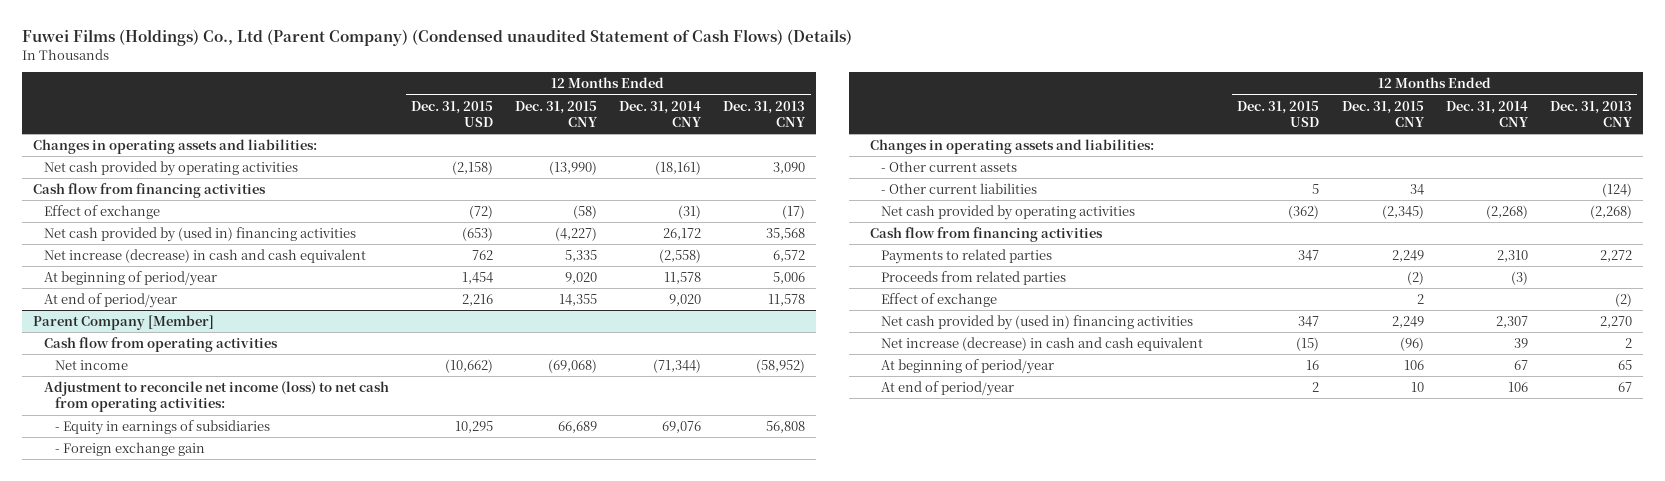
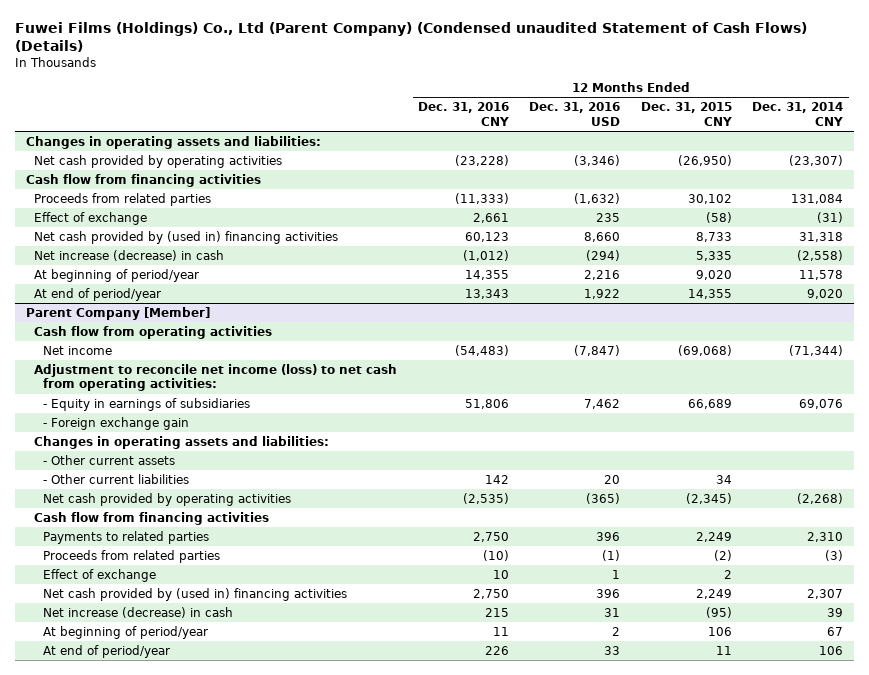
- | 12 Months Ended Dec. 31, 2015 USD | 12 Months Ended Dec. 31, 2015 CNY | 12 Months Ended Dec. 31, 2014 CNY | 12 Months Ended Dec. 31, 2013 CNY
+ | 12 Months Ended Dec. 31, 2016 CNY | 12 Months Ended Dec. 31, 2016 USD | 12 Months Ended Dec. 31, 2015 CNY | 12 Months Ended Dec. 31, 2014 CNY
- Net cash provided by operating activities | (2,158) | (13,990) | (18,161) | 3,090
+ Net cash provided by operating activities | (23,228) | (3,346) | (26,950) | (23,307)
+ Proceeds from related parties | (11,333) | (1,632) | 30,102 | 131,084
- Net cash provided by (used in) financing activities | (653) | (4,227) | 26,172 | 35,568
- Net increase (decrease) in cash and cash equivalent | 762 | 5,335 | (2,558) | 6,572
+ Net cash provided by (used in) financing activities | 60,123 | 8,660 | 8,733 | 31,318
+ Net increase (decrease) in cash | (1,012) | (294) | 5,335 | (2,558)
@ Parent Company [Member]
- Net increase (decrease) in cash and cash equivalent | (15) | (96) | 39 | 2
+ Net increase (decrease) in cash | 215 | 31 | (95) | 39
- At end of period/year | 2 | 10 | 106 | 67
+ At end of period/year | 226 | 33 | 11 | 106

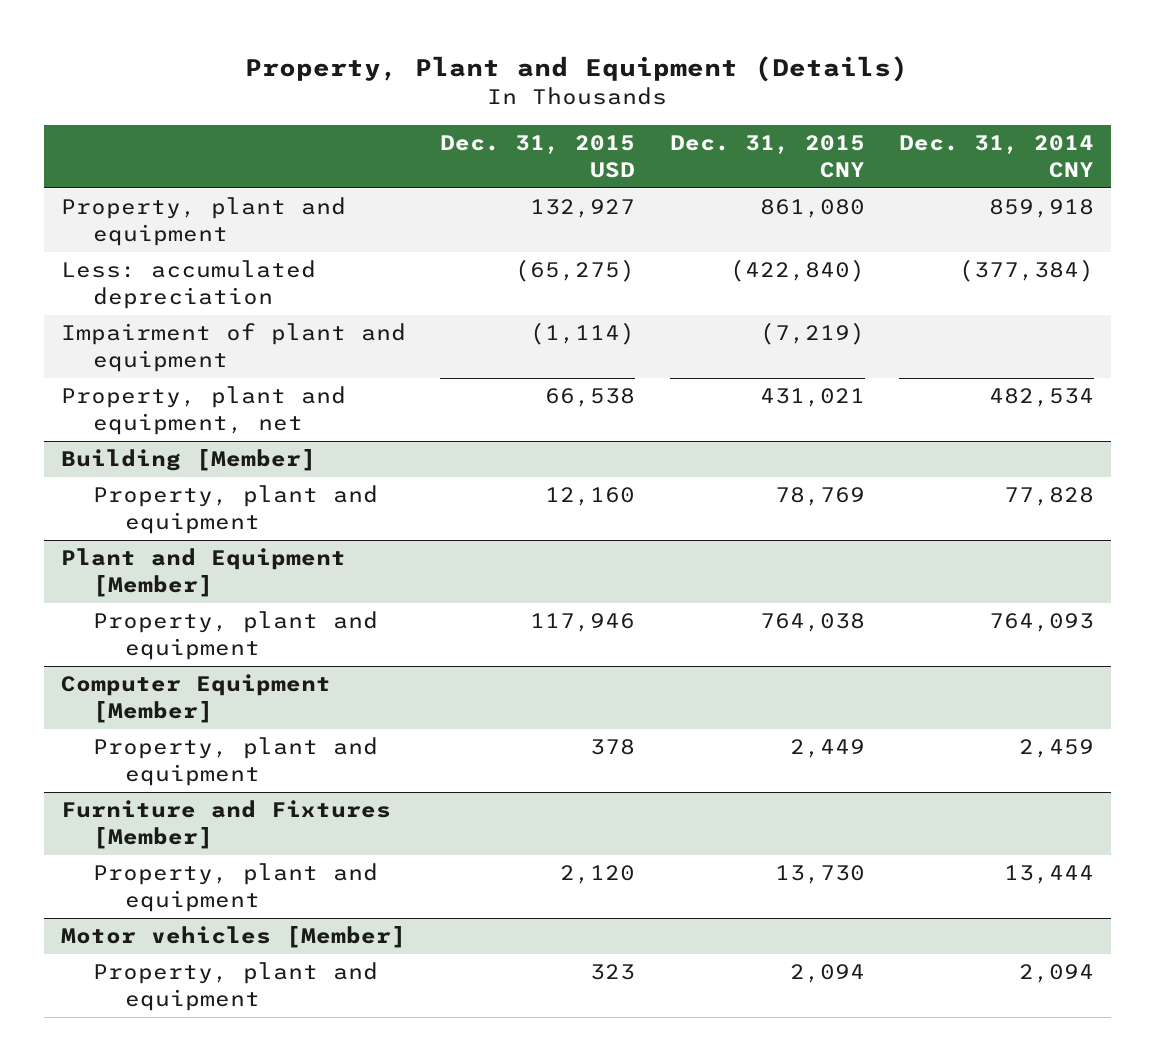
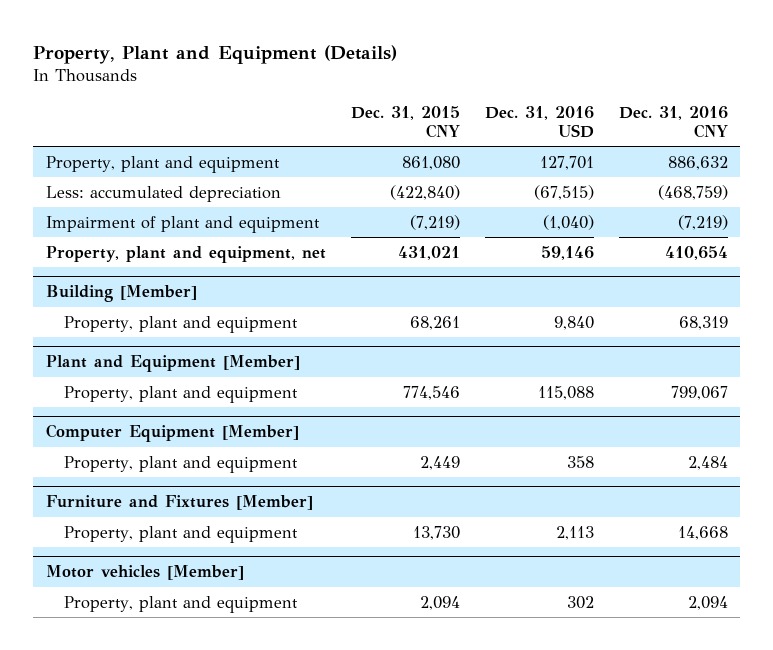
- | Dec. 31, 2015 USD | Dec. 31, 2015 CNY | Dec. 31, 2014 CNY
+ | Dec. 31, 2015 CNY | Dec. 31, 2016 USD | Dec. 31, 2016 CNY
@ Building [Member]
- Property, plant and equipment | 12,160 | 78,769 | 77,828
+ Property, plant and equipment | 68,261 | 9,840 | 68,319
@ Plant and Equipment [Member]
- Property, plant and equipment | 117,946 | 764,038 | 764,093
+ Property, plant and equipment | 774,546 | 115,088 | 799,067

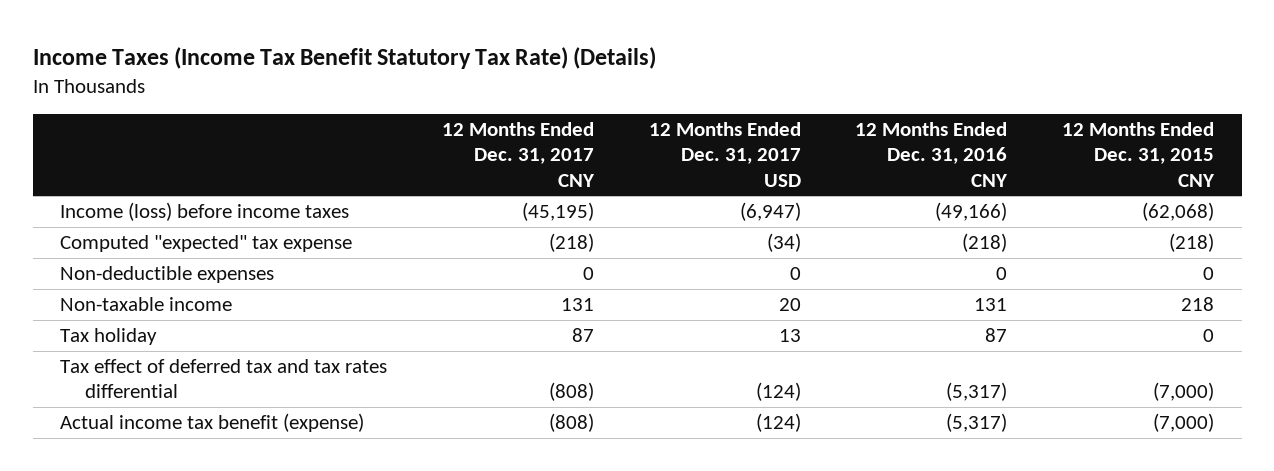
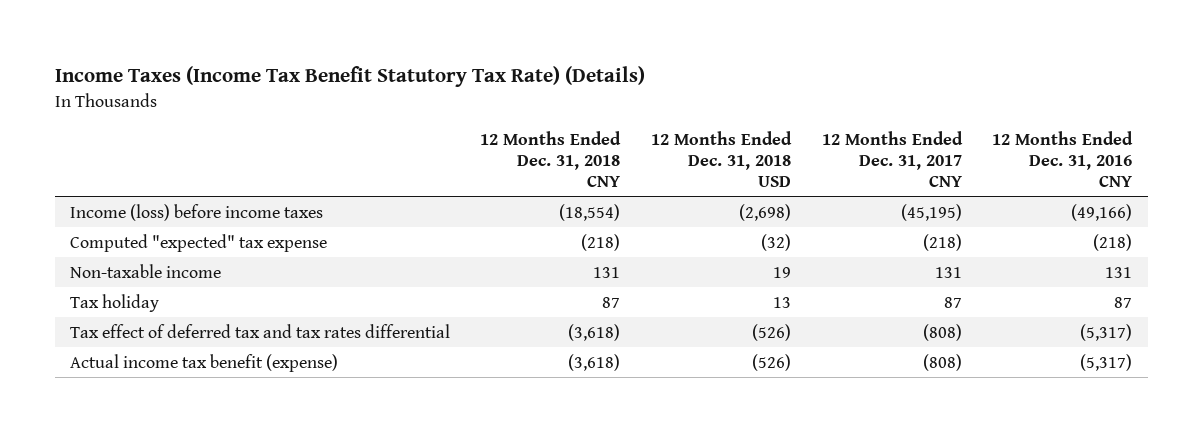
- | 12 Months Ended Dec. 31, 2017 CNY | 12 Months Ended Dec. 31, 2017 USD | 12 Months Ended Dec. 31, 2016 CNY | 12 Months Ended Dec. 31, 2015 CNY
+ | 12 Months Ended Dec. 31, 2018 CNY | 12 Months Ended Dec. 31, 2018 USD | 12 Months Ended Dec. 31, 2017 CNY | 12 Months Ended Dec. 31, 2016 CNY
- Non-deductible expenses | 0 | 0 | 0 | 0

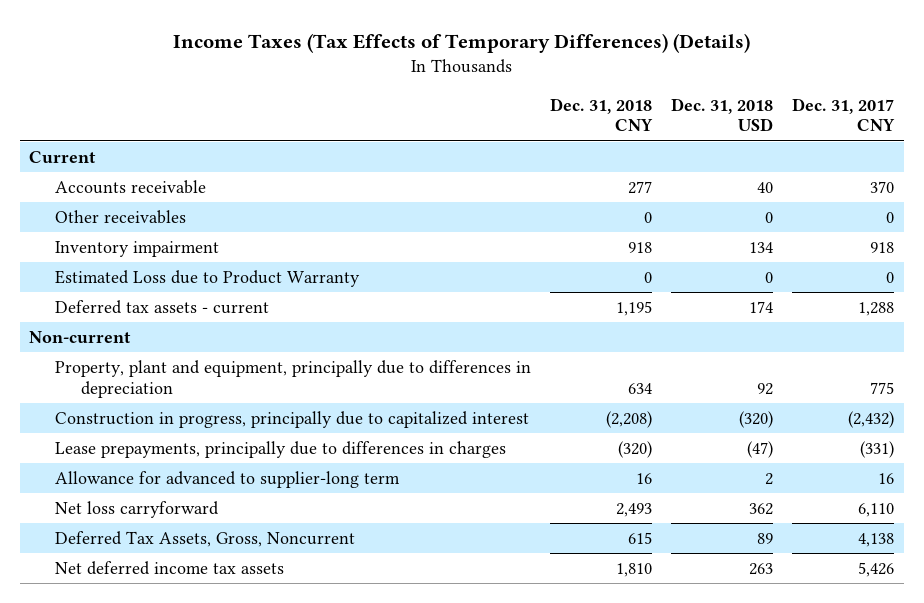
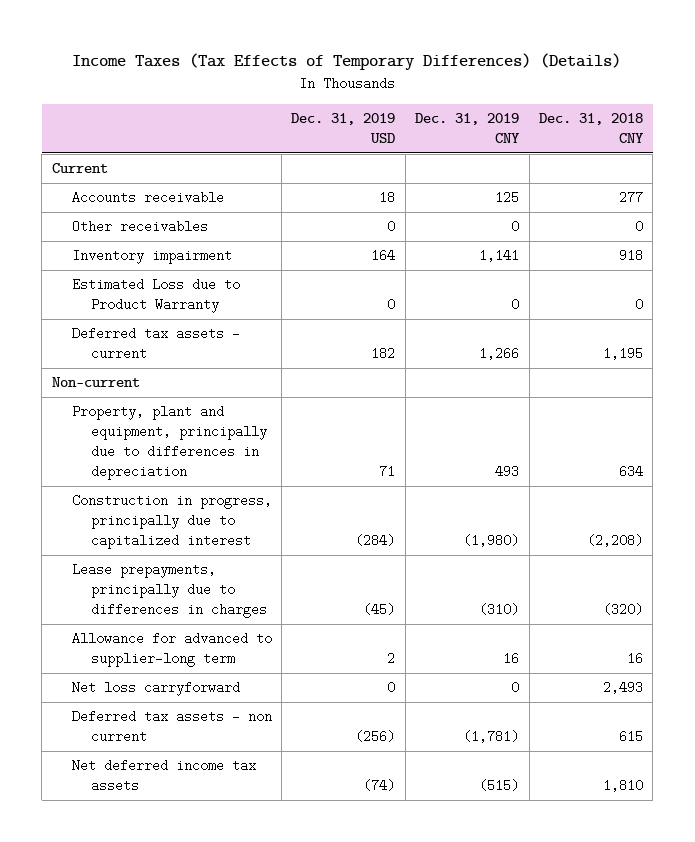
- | Dec. 31, 2018 CNY | Dec. 31, 2018 USD | Dec. 31, 2017 CNY
+ | Dec. 31, 2019 USD | Dec. 31, 2019 CNY | Dec. 31, 2018 CNY
- Deferred Tax Assets, Gross, Noncurrent | 615 | 89 | 4,138
+ Deferred tax assets - non current | (256) | (1,781) | 615

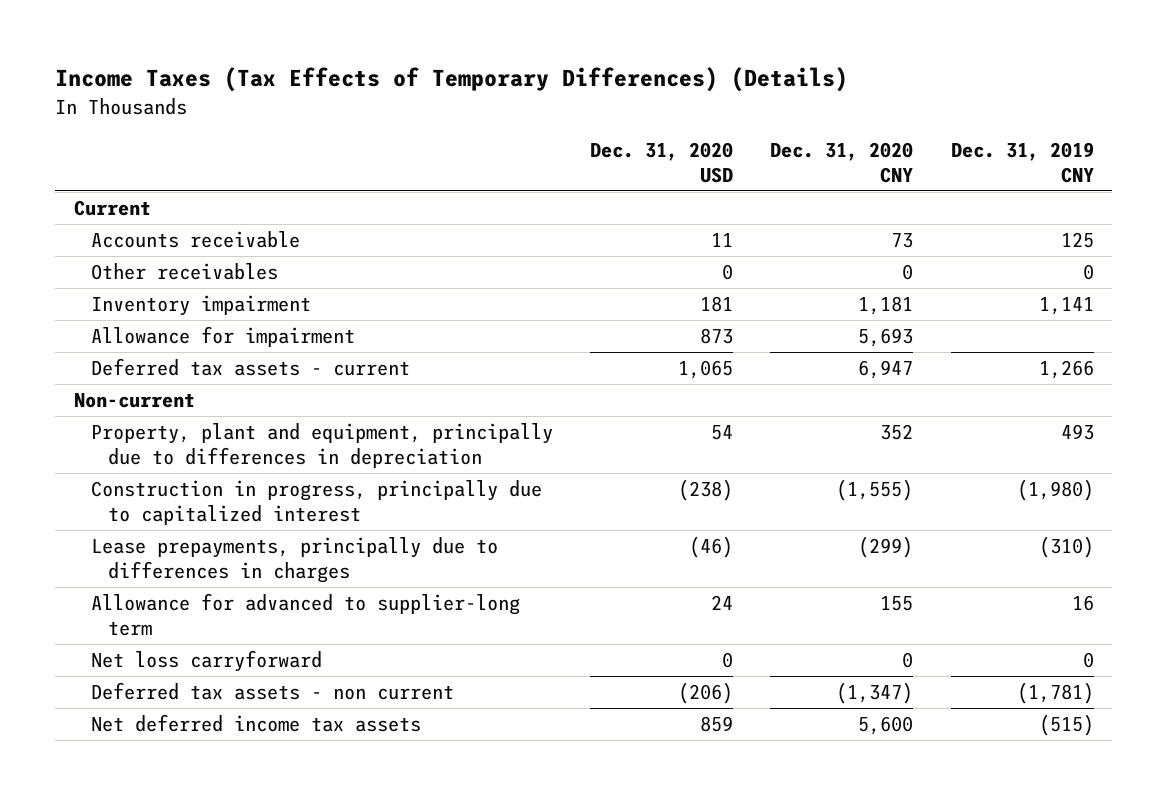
- | Dec. 31, 2019 USD | Dec. 31, 2019 CNY | Dec. 31, 2018 CNY
+ | Dec. 31, 2020 USD | Dec. 31, 2020 CNY | Dec. 31, 2019 CNY
- Estimated Loss due to Product Warranty | 0 | 0 | 0
+ Allowance for impairment | 873 | 5,693 |

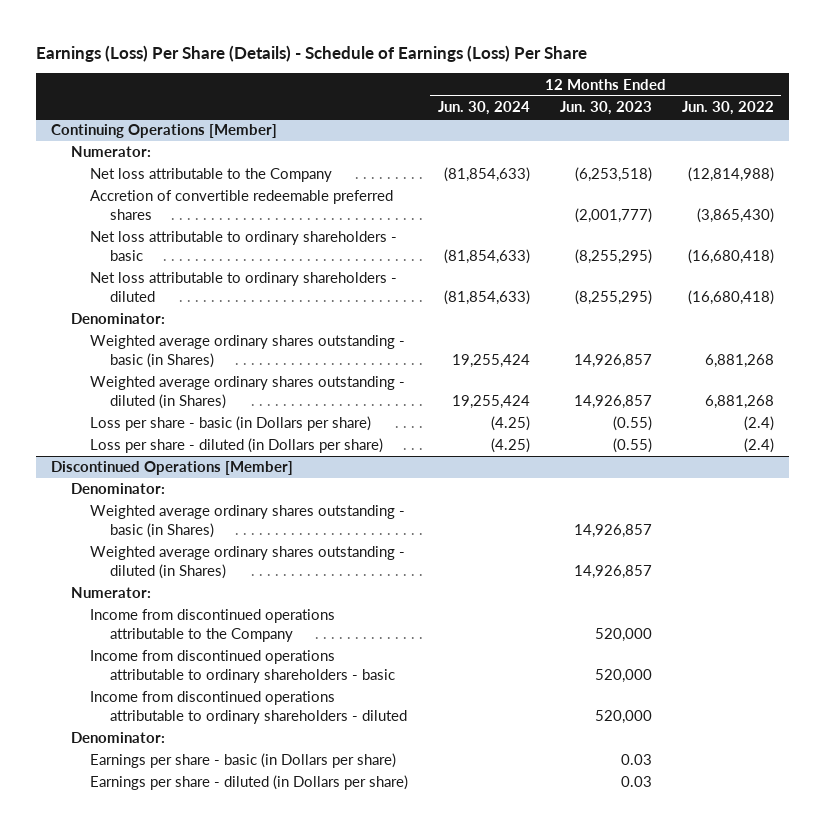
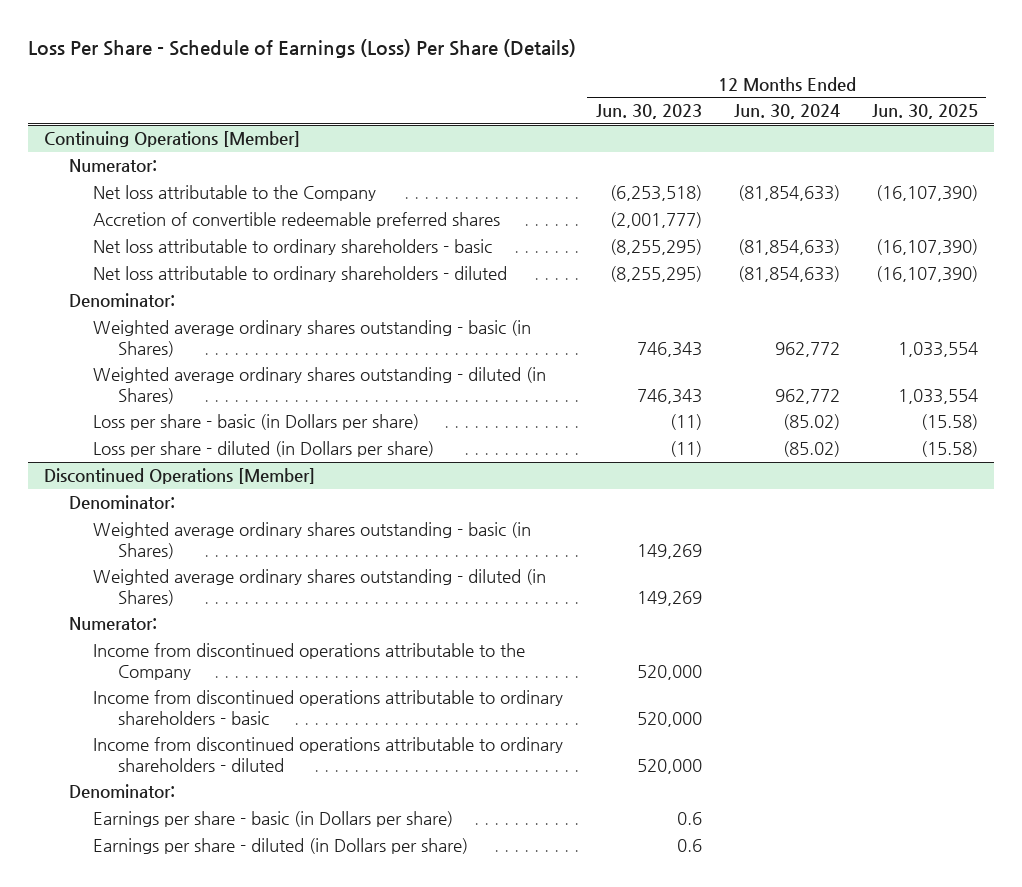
- Earnings (Loss) Per Share (Details) - Schedule of Earnings (Loss) Per Share
+ Loss Per Share - Schedule of Earnings (Loss) Per Share (Details)
- | 12 Months Ended Jun. 30, 2024 | 12 Months Ended Jun. 30, 2023 | 12 Months Ended Jun. 30, 2022
+ | 12 Months Ended Jun. 30, 2023 | 12 Months Ended Jun. 30, 2024 | 12 Months Ended Jun. 30, 2025
@ Continuing Operations [Member]
- Weighted average ordinary shares outstanding - basic (in Shares) | 19,255,424 | 14,926,857 | 6,881,268
- Weighted average ordinary shares outstanding - diluted (in Shares) | 19,255,424 | 14,926,857 | 6,881,268
- Loss per share - basic (in Dollars per share) | (4.25) | (0.55) | (2.4)
- Loss per share - diluted (in Dollars per share) | (4.25) | (0.55) | (2.4)
+ Weighted average ordinary shares outstanding - basic (in Shares) | 746,343 | 962,772 | 1,033,554
+ Weighted average ordinary shares outstanding - diluted (in Shares) | 746,343 | 962,772 | 1,033,554
+ Loss per share - basic (in Dollars per share) | (11) | (85.02) | (15.58)
+ Loss per share - diluted (in Dollars per share) | (11) | (85.02) | (15.58)
@ Discontinued Operations [Member]
- Weighted average ordinary shares outstanding - basic (in Shares) | | 14,926,857 |
- Weighted average ordinary shares outstanding - diluted (in Shares) | | 14,926,857 |
+ Weighted average ordinary shares outstanding - basic (in Shares) | 149,269 | |
+ Weighted average ordinary shares outstanding - diluted (in Shares) | 149,269 | |
- Earnings per share - basic (in Dollars per share) | | 0.03 |
- Earnings per share - diluted (in Dollars per share) | | 0.03 |
+ Earnings per share - basic (in Dollars per share) | 0.6 | |
+ Earnings per share - diluted (in Dollars per share) | 0.6 | |

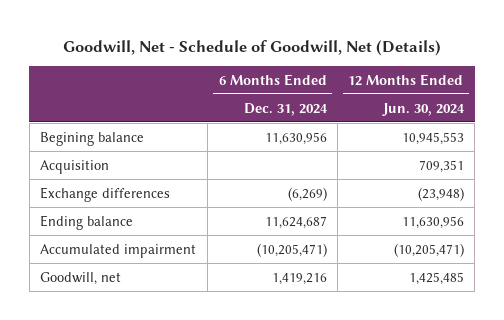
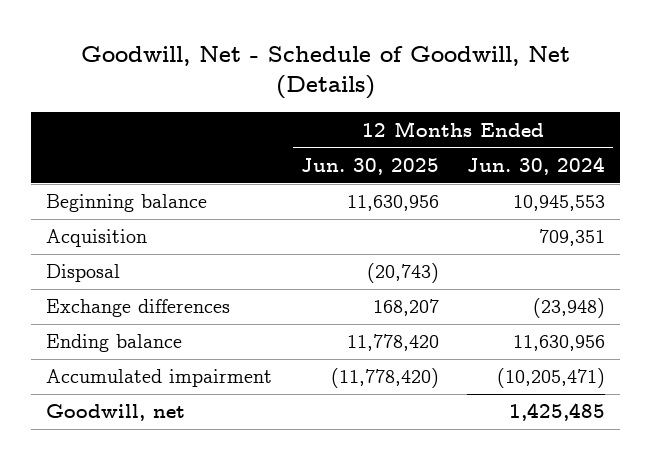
- | 6 Months Ended Dec. 31, 2024 | 12 Months Ended Jun. 30, 2024
+ | 12 Months Ended Jun. 30, 2025 | 12 Months Ended Jun. 30, 2024
- Begining balance | 11,630,956 | 10,945,553
+ Beginning balance | 11,630,956 | 10,945,553
+ Disposal | (20,743) |

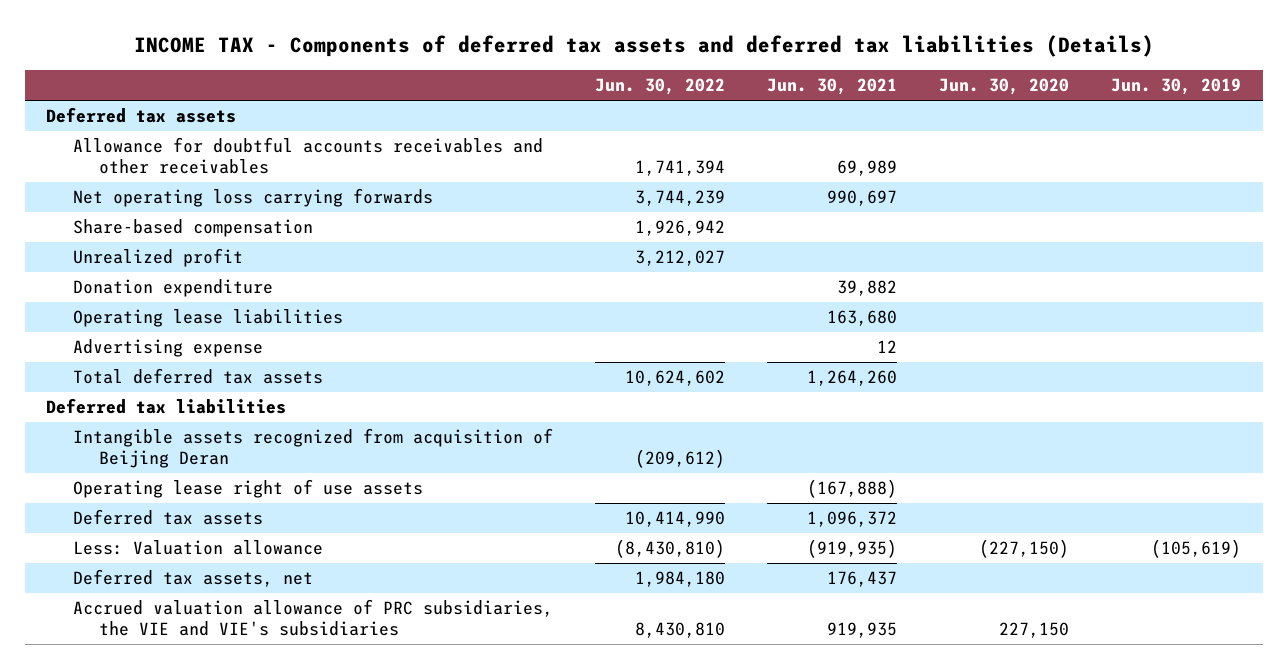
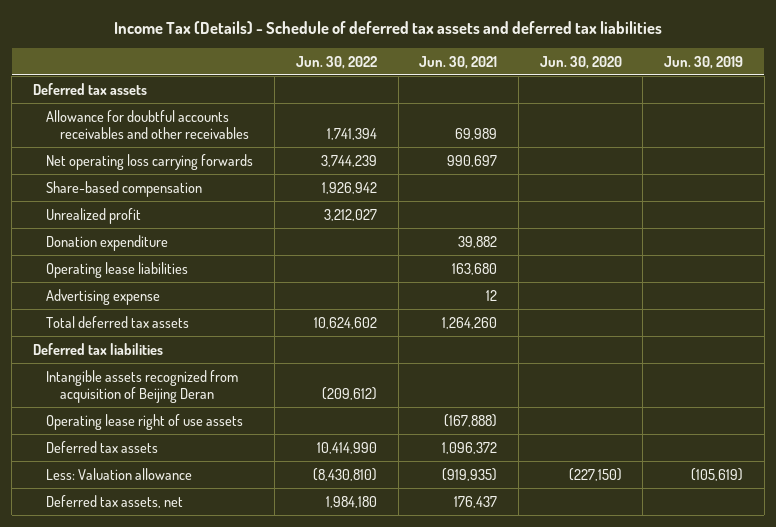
- INCOME TAX - Components of deferred tax assets and deferred tax liabilities (Details)
+ Income Tax (Details) - Schedule of deferred tax assets and deferred tax liabilities
- Accrued valuation allowance of PRC subsidiaries, the VIE and VIE's subsidiaries | 8,430,810 | 919,935 | 227,150 |

